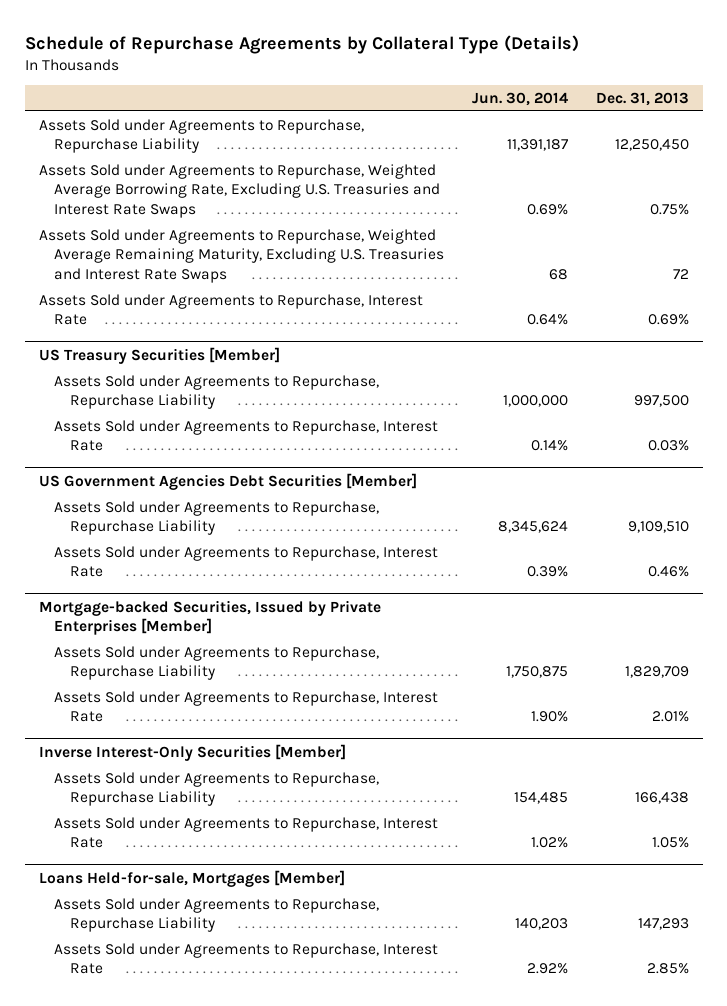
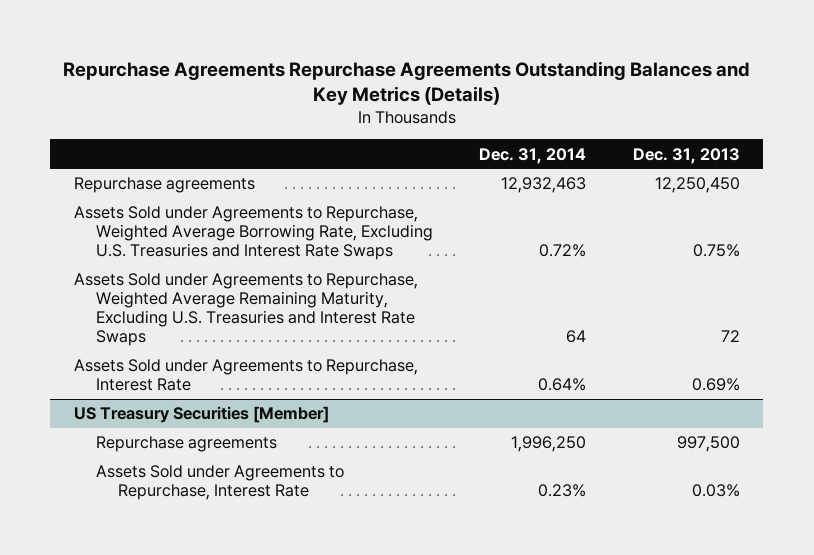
- Schedule of Repurchase Agreements by Collateral Type (Details)
+ Repurchase Agreements Repurchase Agreements Outstanding Balances and Key Metrics (Details)
- | Jun. 30, 2014 | Dec. 31, 2013
+ | Dec. 31, 2014 | Dec. 31, 2013
- Assets Sold under Agreements to Repurchase, Repurchase Liability | 11,391,187 | 12,250,450
+ Repurchase agreements | 12,932,463 | 12,250,450
@ US Treasury Securities [Member]
- Assets Sold under Agreements to Repurchase, Repurchase Liability | 1,000,000 | 997,500
+ Repurchase agreements | 1,996,250 | 997,500
- US Government Agencies Debt Securities [Member]
- Assets Sold under Agreements to Repurchase, Repurchase Liability | 8,345,624 | 9,109,510
- Assets Sold under Agreements to Repurchase, Interest Rate | 0.39% | 0.46%
- Mortgage-backed Securities, Issued by Private Enterprises [Member]
- Assets Sold under Agreements to Repurchase, Repurchase Liability | 1,750,875 | 1,829,709
- Assets Sold under Agreements to Repurchase, Interest Rate | 1.90% | 2.01%
- Inverse Interest-Only Securities [Member]
- Assets Sold under Agreements to Repurchase, Repurchase Liability | 154,485 | 166,438
- Assets Sold under Agreements to Repurchase, Interest Rate | 1.02% | 1.05%
- Loans Held-for-sale, Mortgages [Member]
- Assets Sold under Agreements to Repurchase, Repurchase Liability | 140,203 | 147,293
- Assets Sold under Agreements to Repurchase, Interest Rate | 2.92% | 2.85%

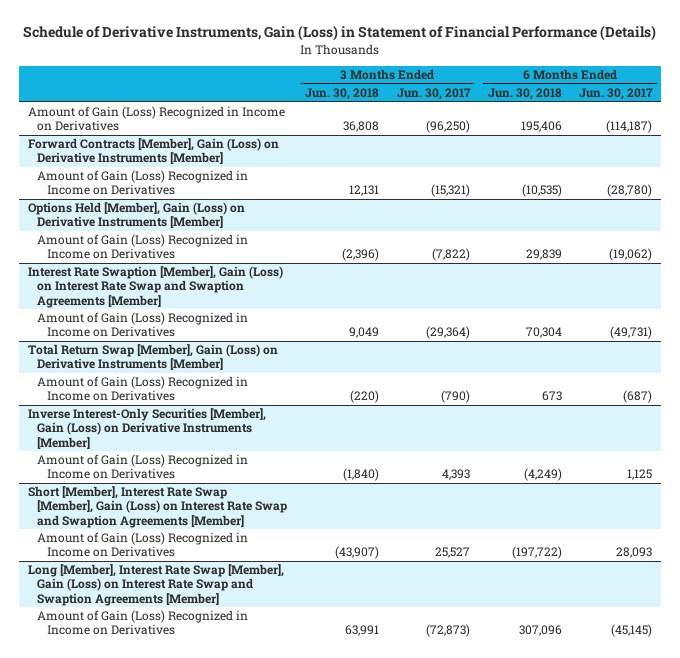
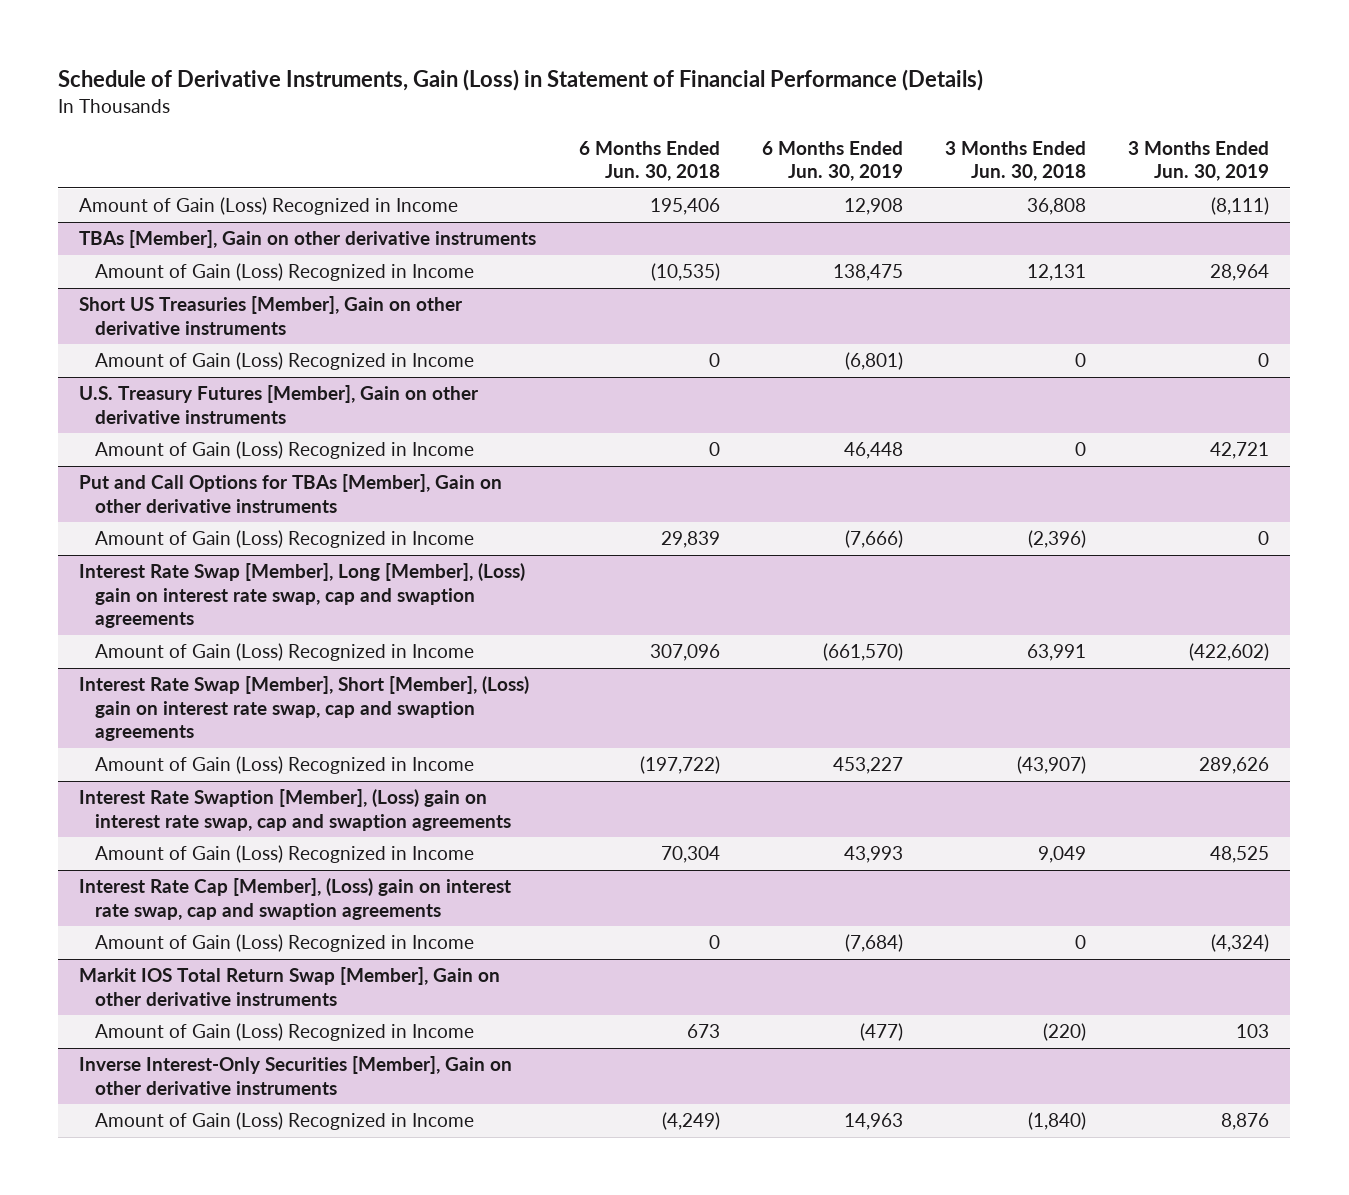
- | 3 Months Ended Jun. 30, 2018 | 3 Months Ended Jun. 30, 2017 | 6 Months Ended Jun. 30, 2018 | 6 Months Ended Jun. 30, 2017
+ | 6 Months Ended Jun. 30, 2018 | 6 Months Ended Jun. 30, 2019 | 3 Months Ended Jun. 30, 2018 | 3 Months Ended Jun. 30, 2019
- Amount of Gain (Loss) Recognized in Income on Derivatives | 36,808 | (96,250) | 195,406 | (114,187)
- Forward Contracts [Member], Gain (Loss) on Derivative Instruments [Member]
- Amount of Gain (Loss) Recognized in Income on Derivatives | 12,131 | (15,321) | (10,535) | (28,780)
- Options Held [Member], Gain (Loss) on Derivative Instruments [Member]
- Amount of Gain (Loss) Recognized in Income on Derivatives | (2,396) | (7,822) | 29,839 | (19,062)
- Interest Rate Swaption [Member], Gain (Loss) on Interest Rate Swap and Swaption Agreements [Member]
- Amount of Gain (Loss) Recognized in Income on Derivatives | 9,049 | (29,364) | 70,304 | (49,731)
- Total Return Swap [Member], Gain (Loss) on Derivative Instruments [Member]
- Amount of Gain (Loss) Recognized in Income on Derivatives | (220) | (790) | 673 | (687)
- Inverse Interest-Only Securities [Member], Gain (Loss) on Derivative Instruments [Member]
- Amount of Gain (Loss) Recognized in Income on Derivatives | (1,840) | 4,393 | (4,249) | 1,125
- Short [Member], Interest Rate Swap [Member], Gain (Loss) on Interest Rate Swap and Swaption Agreements [Member]
- Amount of Gain (Loss) Recognized in Income on Derivatives | (43,907) | 25,527 | (197,722) | 28,093
- Long [Member], Interest Rate Swap [Member], Gain (Loss) on Interest Rate Swap and Swaption Agreements [Member]
- Amount of Gain (Loss) Recognized in Income on Derivatives | 63,991 | (72,873) | 307,096 | (45,145)
+ Amount of Gain (Loss) Recognized in Income | 195,406 | 12,908 | 36,808 | (8,111)
+ TBAs [Member], Gain on other derivative instruments
+ Amount of Gain (Loss) Recognized in Income | (10,535) | 138,475 | 12,131 | 28,964
+ Short US Treasuries [Member], Gain on other derivative instruments
+ Amount of Gain (Loss) Recognized in Income | 0 | (6,801) | 0 | 0
+ U.S. Treasury Futures [Member], Gain on other derivative instruments
+ Amount of Gain (Loss) Recognized in Income | 0 | 46,448 | 0 | 42,721
+ Put and Call Options for TBAs [Member], Gain on other derivative instruments
+ Amount of Gain (Loss) Recognized in Income | 29,839 | (7,666) | (2,396) | 0
+ Interest Rate Swap [Member], Long [Member], (Loss) gain on interest rate swap, cap and swaption agreements
+ Amount of Gain (Loss) Recognized in Income | 307,096 | (661,570) | 63,991 | (422,602)
+ Interest Rate Swap [Member], Short [Member], (Loss) gain on interest rate swap, cap and swaption agreements
+ Amount of Gain (Loss) Recognized in Income | (197,722) | 453,227 | (43,907) | 289,626
+ Interest Rate Swaption [Member], (Loss) gain on interest rate swap, cap and swaption agreements
+ Amount of Gain (Loss) Recognized in Income | 70,304 | 43,993 | 9,049 | 48,525
+ Interest Rate Cap [Member], (Loss) gain on interest rate swap, cap and swaption agreements
+ Amount of Gain (Loss) Recognized in Income | 0 | (7,684) | 0 | (4,324)
+ Markit IOS Total Return Swap [Member], Gain on other derivative instruments
+ Amount of Gain (Loss) Recognized in Income | 673 | (477) | (220) | 103
+ Inverse Interest-Only Securities [Member], Gain on other derivative instruments
+ Amount of Gain (Loss) Recognized in Income | (4,249) | 14,963 | (1,840) | 8,876

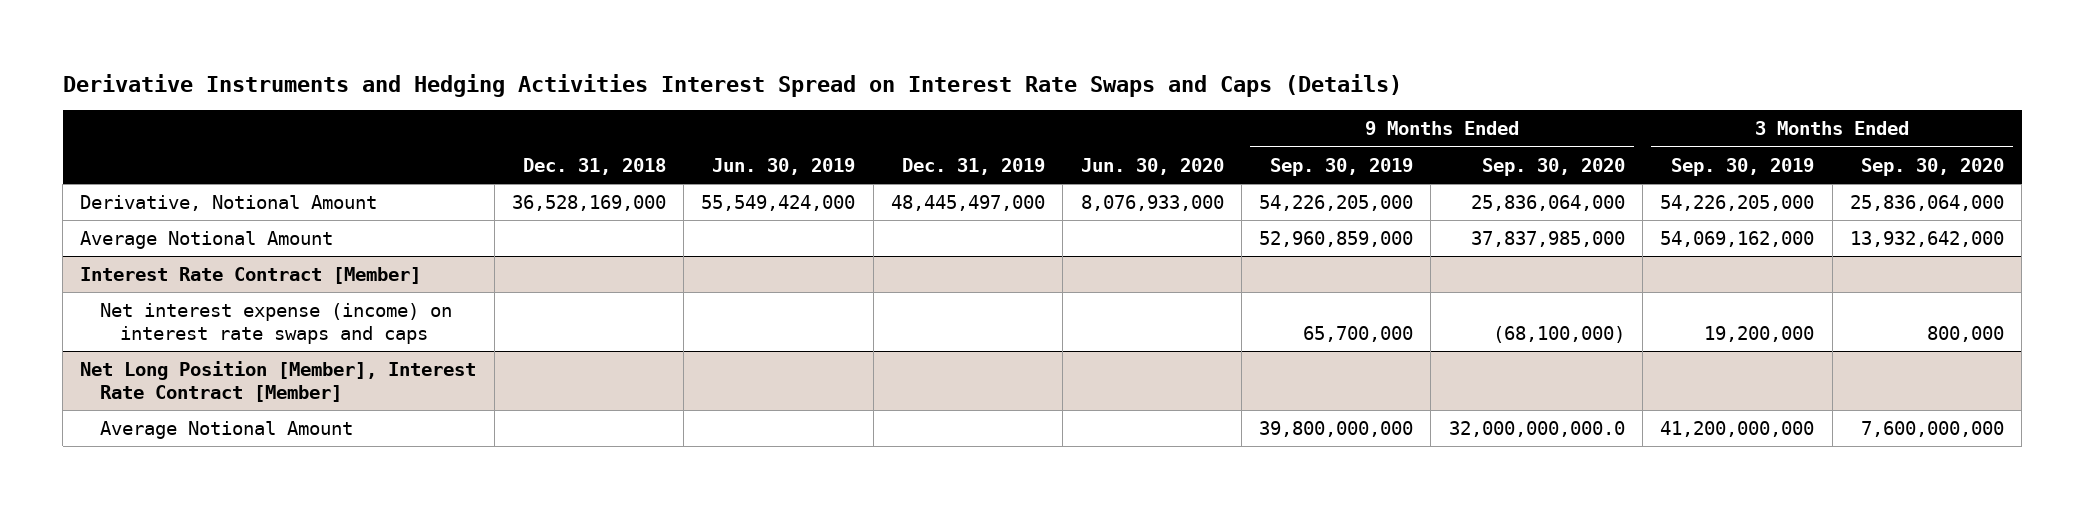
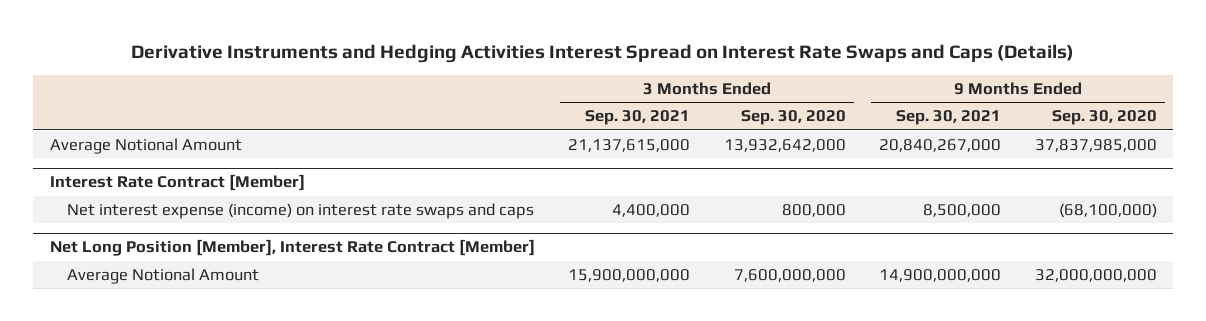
- | Dec. 31, 2018 | Jun. 30, 2019 | Dec. 31, 2019 | Jun. 30, 2020 | 9 Months Ended Sep. 30, 2019 | 9 Months Ended Sep. 30, 2020 | 3 Months Ended Sep. 30, 2019 | 3 Months Ended Sep. 30, 2020
+ | 3 Months Ended Sep. 30, 2021 | 3 Months Ended Sep. 30, 2020 | 9 Months Ended Sep. 30, 2021 | 9 Months Ended Sep. 30, 2020
- Derivative, Notional Amount | 36,528,169,000 | 55,549,424,000 | 48,445,497,000 | 8,076,933,000 | 54,226,205,000 | 25,836,064,000 | 54,226,205,000 | 25,836,064,000
@ Net Long Position [Member], Interest Rate Contract [Member]
- Average Notional Amount | | | | | 39,800,000,000 | 32,000,000,000.0 | 41,200,000,000 | 7,600,000,000
+ Average Notional Amount | 15,900,000,000 | 7,600,000,000 | 14,900,000,000 | 32,000,000,000

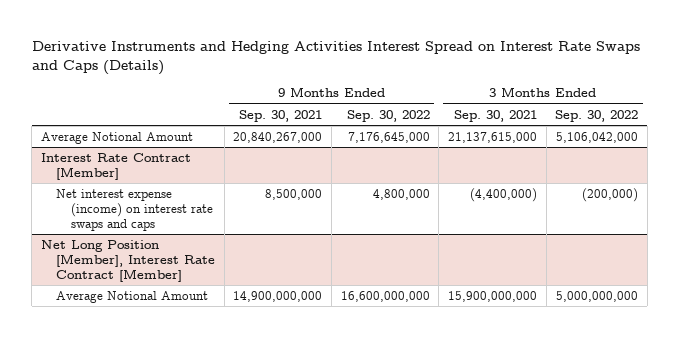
- | 3 Months Ended Sep. 30, 2021 | 3 Months Ended Sep. 30, 2020 | 9 Months Ended Sep. 30, 2021 | 9 Months Ended Sep. 30, 2020
+ | 9 Months Ended Sep. 30, 2021 | 9 Months Ended Sep. 30, 2022 | 3 Months Ended Sep. 30, 2021 | 3 Months Ended Sep. 30, 2022
@ Interest Rate Contract [Member]
- Net interest expense (income) on interest rate swaps and caps | 4,400,000 | 800,000 | 8,500,000 | (68,100,000)
+ Net interest expense (income) on interest rate swaps and caps | 8,500,000 | 4,800,000 | (4,400,000) | (200,000)

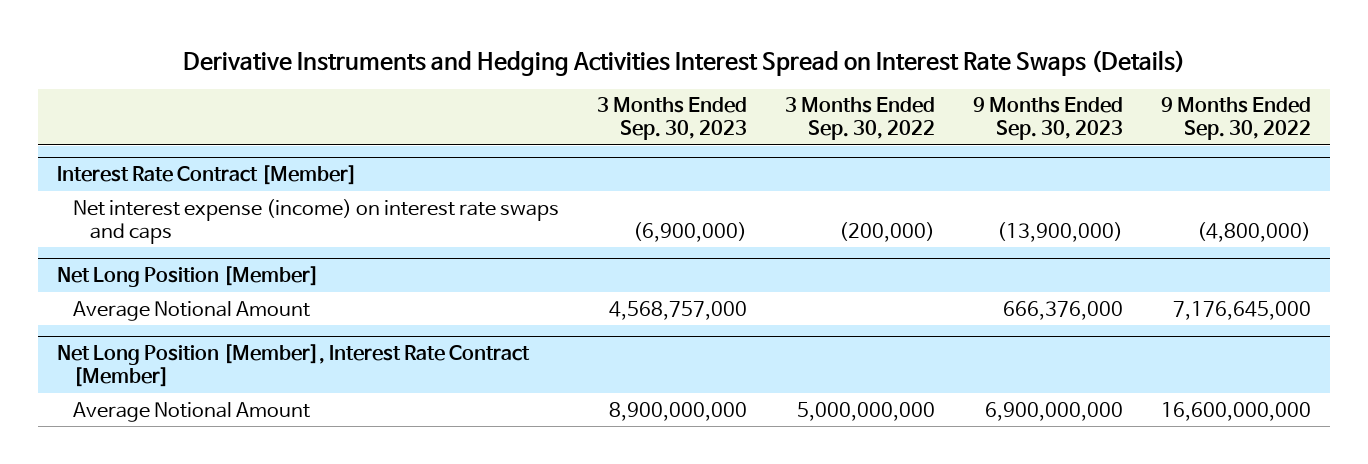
- Derivative Instruments and Hedging Activities Interest Spread on Interest Rate Swaps and Caps (Details)
+ Derivative Instruments and Hedging Activities Interest Spread on Interest Rate Swaps (Details)
- | 9 Months Ended Sep. 30, 2021 | 9 Months Ended Sep. 30, 2022 | 3 Months Ended Sep. 30, 2021 | 3 Months Ended Sep. 30, 2022
+ | 3 Months Ended Sep. 30, 2023 | 3 Months Ended Sep. 30, 2022 | 9 Months Ended Sep. 30, 2023 | 9 Months Ended Sep. 30, 2022
- Average Notional Amount | 20,840,267,000 | 7,176,645,000 | 21,137,615,000 | 5,106,042,000
@ Interest Rate Contract [Member]
- Net interest expense (income) on interest rate swaps and caps | 8,500,000 | 4,800,000 | (4,400,000) | (200,000)
+ Net interest expense (income) on interest rate swaps and caps | (6,900,000) | (200,000) | (13,900,000) | (4,800,000)
+ Net Long Position [Member]
+ Average Notional Amount | 4,568,757,000 | | 666,376,000 | 7,176,645,000

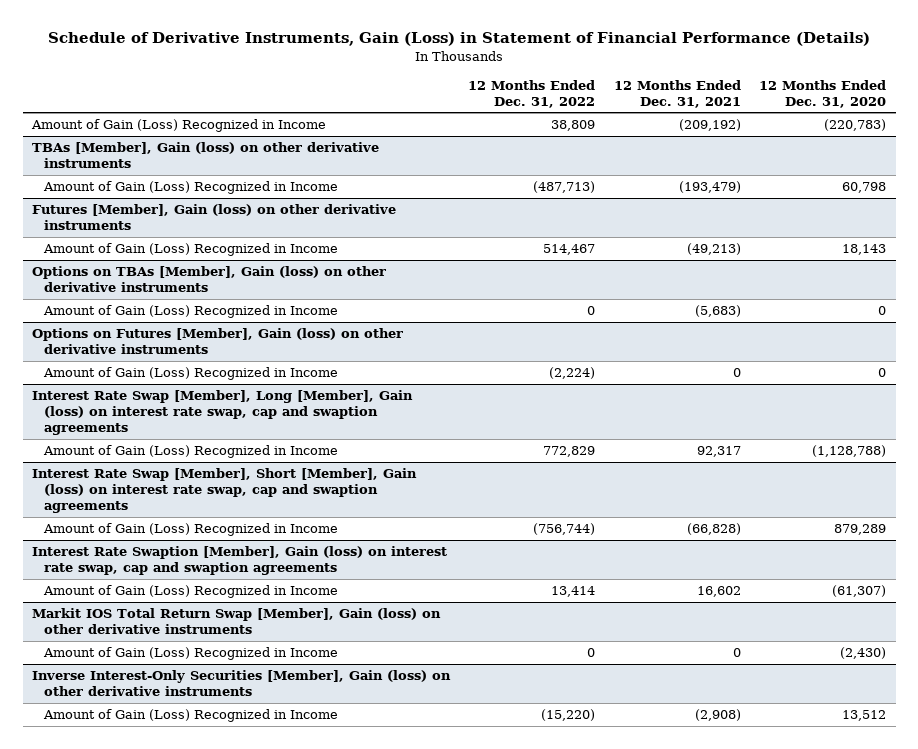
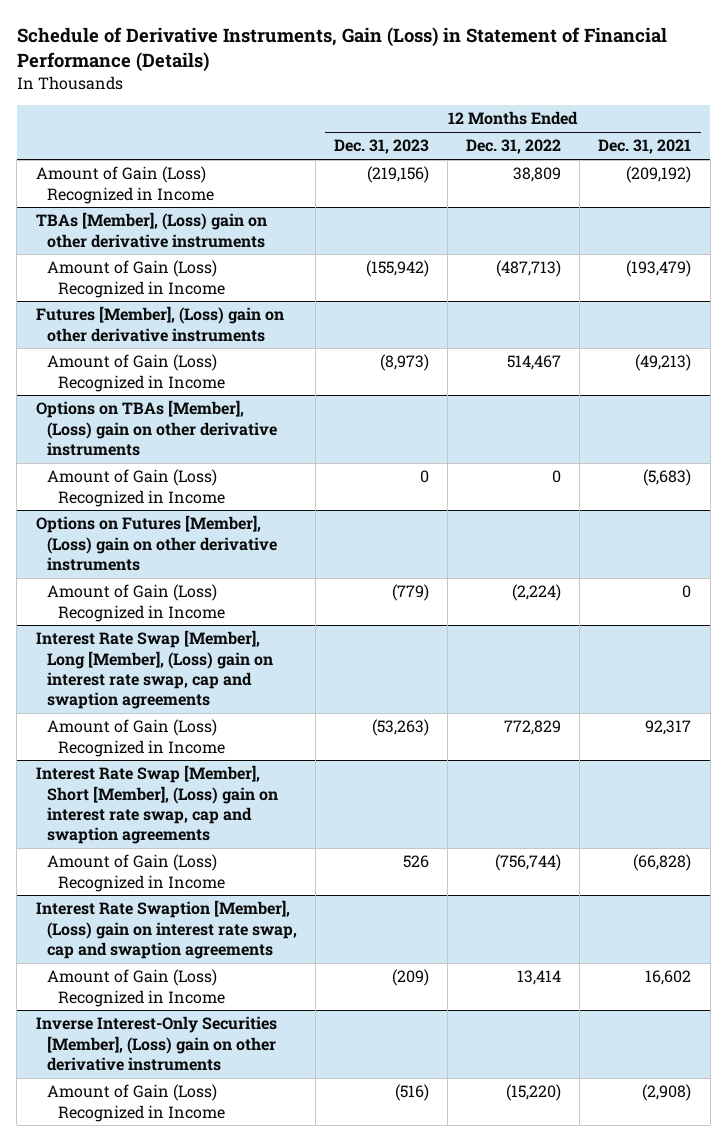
- | 12 Months Ended Dec. 31, 2022 | 12 Months Ended Dec. 31, 2021 | 12 Months Ended Dec. 31, 2020
+ | 12 Months Ended Dec. 31, 2023 | 12 Months Ended Dec. 31, 2022 | 12 Months Ended Dec. 31, 2021
- TBAs [Member], Gain (loss) on other derivative instruments
+ TBAs [Member], (Loss) gain on other derivative instruments
- Futures [Member], Gain (loss) on other derivative instruments
+ Futures [Member], (Loss) gain on other derivative instruments
- Options on TBAs [Member], Gain (loss) on other derivative instruments
+ Options on TBAs [Member], (Loss) gain on other derivative instruments
- Options on Futures [Member], Gain (loss) on other derivative instruments
+ Options on Futures [Member], (Loss) gain on other derivative instruments
- Interest Rate Swap [Member], Long [Member], Gain (loss) on interest rate swap, cap and swaption agreements
+ Interest Rate Swap [Member], Long [Member], (Loss) gain on interest rate swap, cap and swaption agreements
- Interest Rate Swap [Member], Short [Member], Gain (loss) on interest rate swap, cap and swaption agreements
+ Interest Rate Swap [Member], Short [Member], (Loss) gain on interest rate swap, cap and swaption agreements
- Interest Rate Swaption [Member], Gain (loss) on interest rate swap, cap and swaption agreements
+ Interest Rate Swaption [Member], (Loss) gain on interest rate swap, cap and swaption agreements
- Markit IOS Total Return Swap [Member], Gain (loss) on other derivative instruments
- Amount of Gain (Loss) Recognized in Income | 0 | 0 | (2,430)
- Inverse Interest-Only Securities [Member], Gain (loss) on other derivative instruments
+ Inverse Interest-Only Securities [Member], (Loss) gain on other derivative instruments

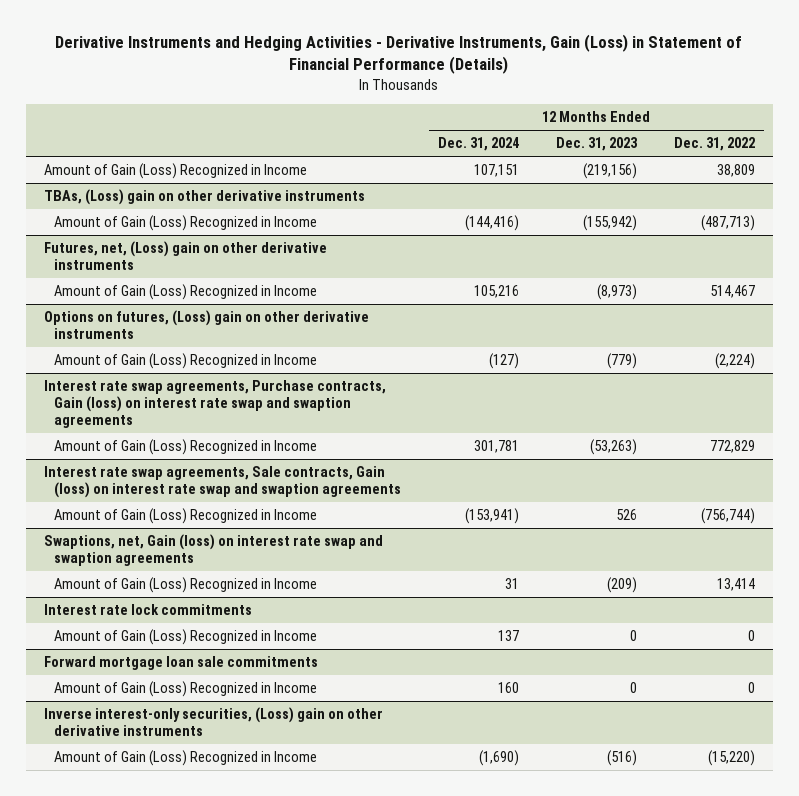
- Schedule of Derivative Instruments, Gain (Loss) in Statement of Financial Performance (Details)
+ Derivative Instruments and Hedging Activities - Derivative Instruments, Gain (Loss) in Statement of Financial Performance (Details)
- | 12 Months Ended Dec. 31, 2023 | 12 Months Ended Dec. 31, 2022 | 12 Months Ended Dec. 31, 2021
+ | 12 Months Ended Dec. 31, 2024 | 12 Months Ended Dec. 31, 2023 | 12 Months Ended Dec. 31, 2022
- TBAs [Member], (Loss) gain on other derivative instruments
+ TBAs, (Loss) gain on other derivative instruments
- Futures [Member], (Loss) gain on other derivative instruments
+ Futures, net, (Loss) gain on other derivative instruments
- Options on TBAs [Member], (Loss) gain on other derivative instruments
- Amount of Gain (Loss) Recognized in Income | 0 | 0 | (5,683)
- Options on Futures [Member], (Loss) gain on other derivative instruments
+ Options on futures, (Loss) gain on other derivative instruments
- Interest Rate Swap [Member], Long [Member], (Loss) gain on interest rate swap, cap and swaption agreements
+ Interest rate swap agreements, Purchase contracts, Gain (loss) on interest rate swap and swaption agreements
- Interest Rate Swap [Member], Short [Member], (Loss) gain on interest rate swap, cap and swaption agreements
+ Interest rate swap agreements, Sale contracts, Gain (loss) on interest rate swap and swaption agreements
- Interest Rate Swaption [Member], (Loss) gain on interest rate swap, cap and swaption agreements
+ Swaptions, net, Gain (loss) on interest rate swap and swaption agreements
- Inverse Interest-Only Securities [Member], (Loss) gain on other derivative instruments
+ Interest rate lock commitments
+ Amount of Gain (Loss) Recognized in Income | 137 | 0 | 0
+ Forward mortgage loan sale commitments
+ Amount of Gain (Loss) Recognized in Income | 160 | 0 | 0
+ Inverse interest-only securities, (Loss) gain on other derivative instruments

